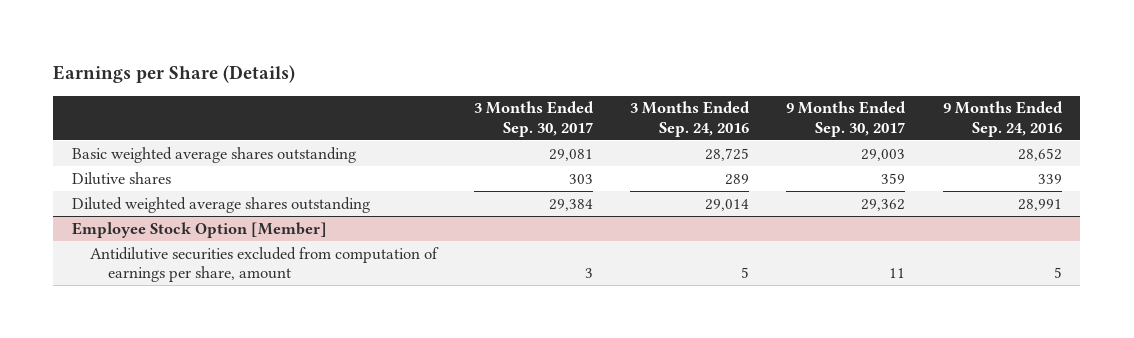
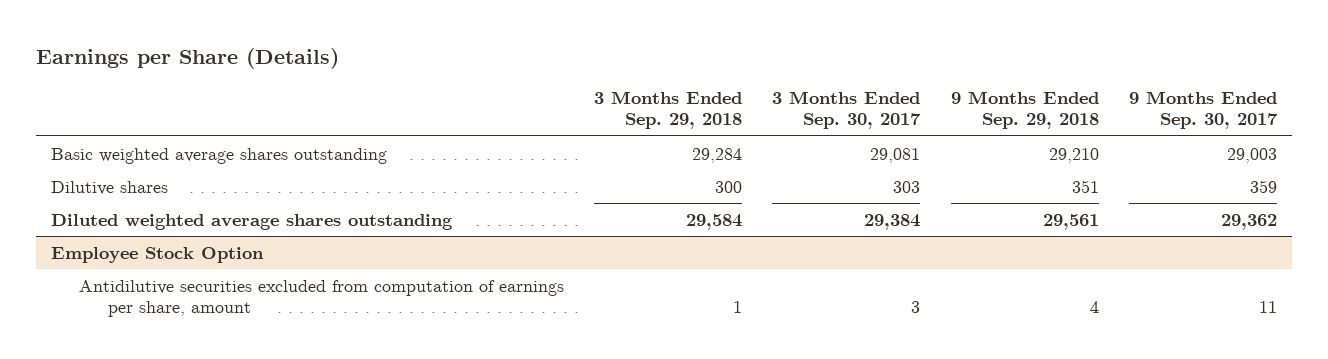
- | 3 Months Ended Sep. 30, 2017 | 3 Months Ended Sep. 24, 2016 | 9 Months Ended Sep. 30, 2017 | 9 Months Ended Sep. 24, 2016
+ | 3 Months Ended Sep. 29, 2018 | 3 Months Ended Sep. 30, 2017 | 9 Months Ended Sep. 29, 2018 | 9 Months Ended Sep. 30, 2017
- Employee Stock Option [Member]
+ Employee Stock Option

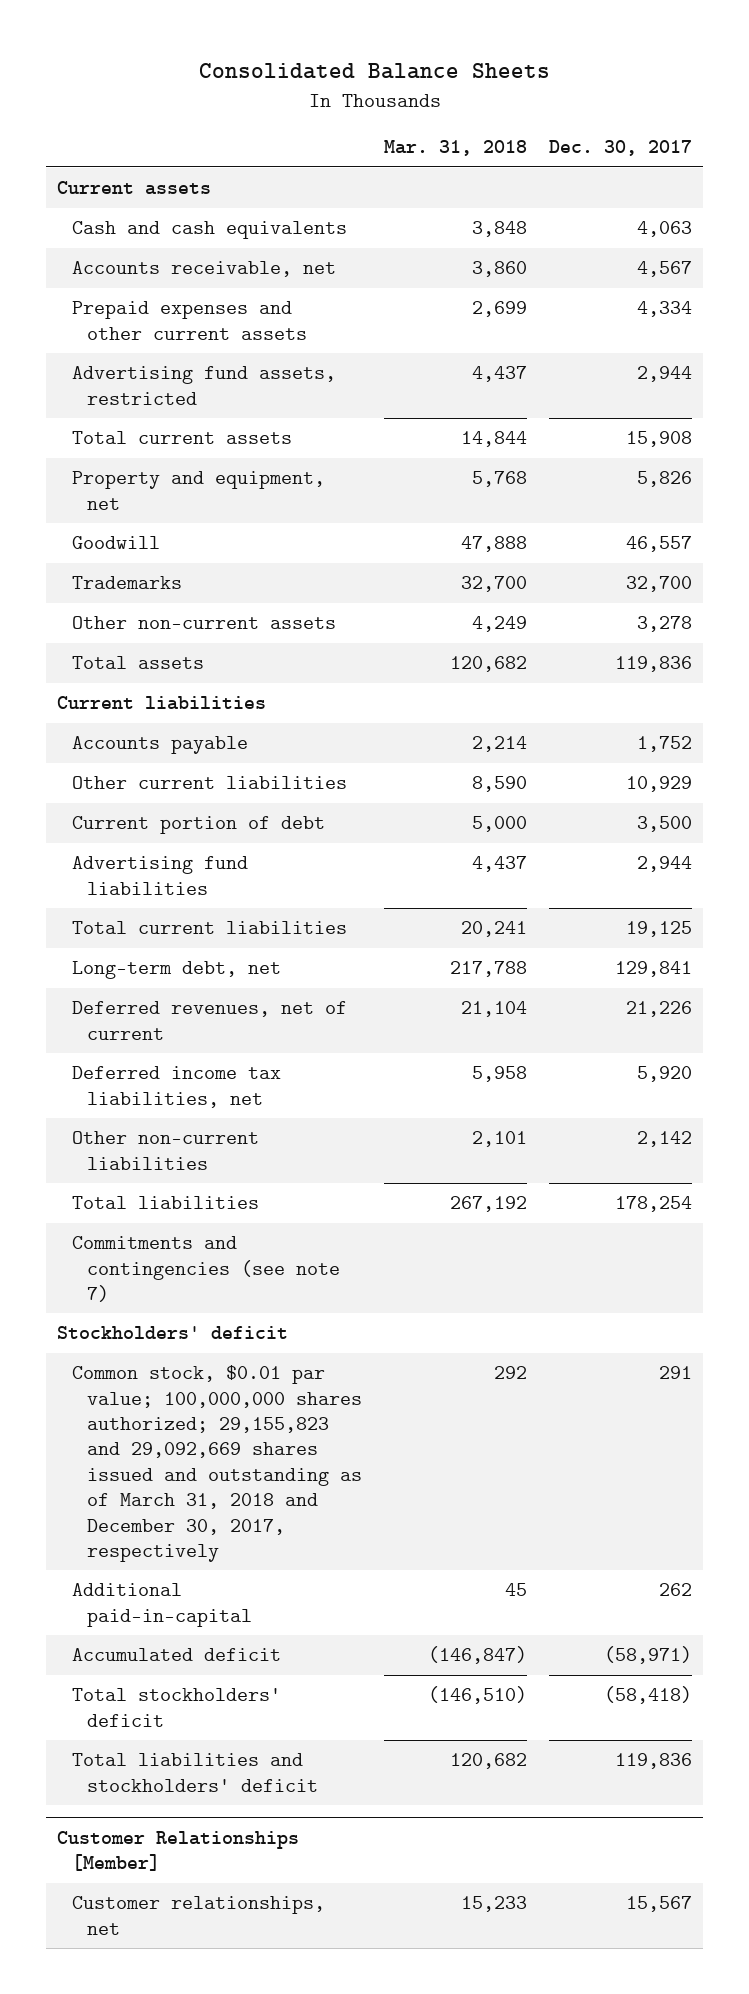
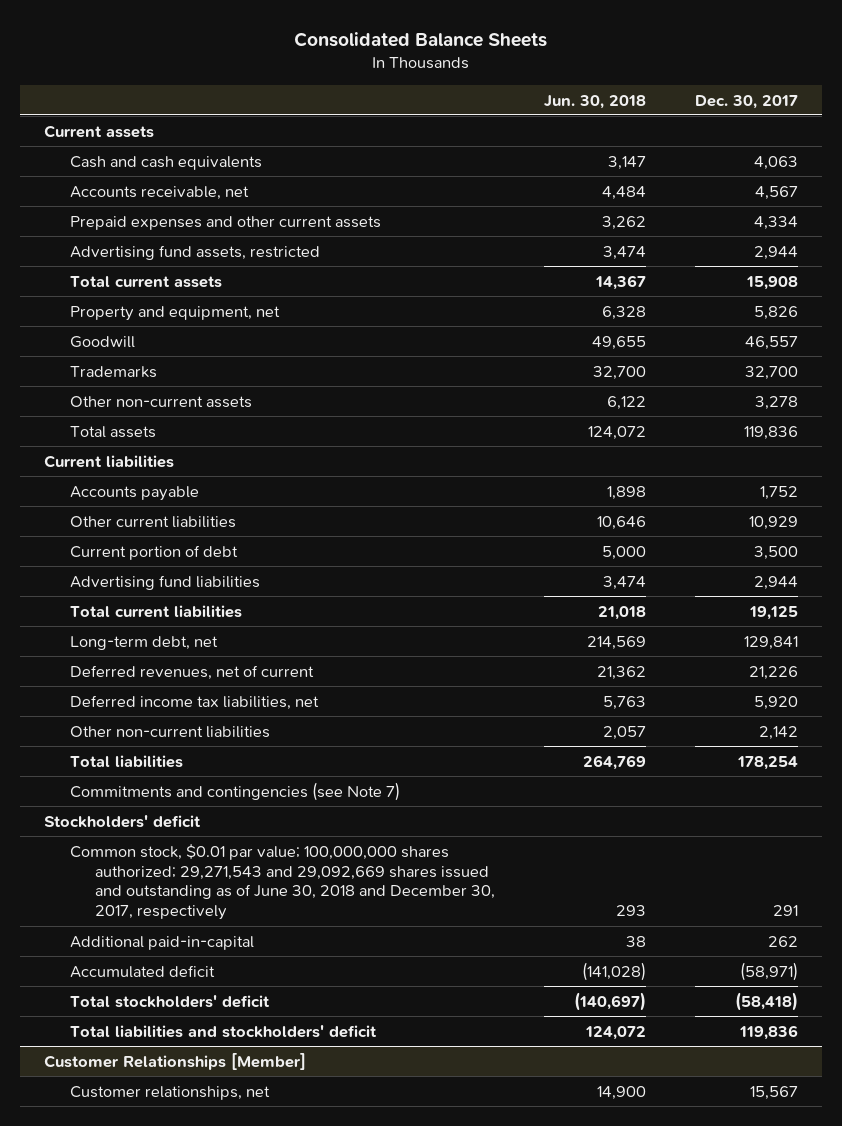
- | Mar. 31, 2018 | Dec. 30, 2017
+ | Jun. 30, 2018 | Dec. 30, 2017
- Commitments and contingencies (see note 7)
+ Commitments and contingencies (see Note 7)
- Common stock, $0.01 par value; 100,000,000 shares authorized; 29,155,823 and 29,092,669 shares issued and outstanding as of March 31, 2018 and December 30, 2017, respectively | 292 | 291
+ Common stock, $0.01 par value; 100,000,000 shares authorized; 29,271,543 and 29,092,669 shares issued and outstanding as of June 30, 2018 and December 30, 2017, respectively | 293 | 291

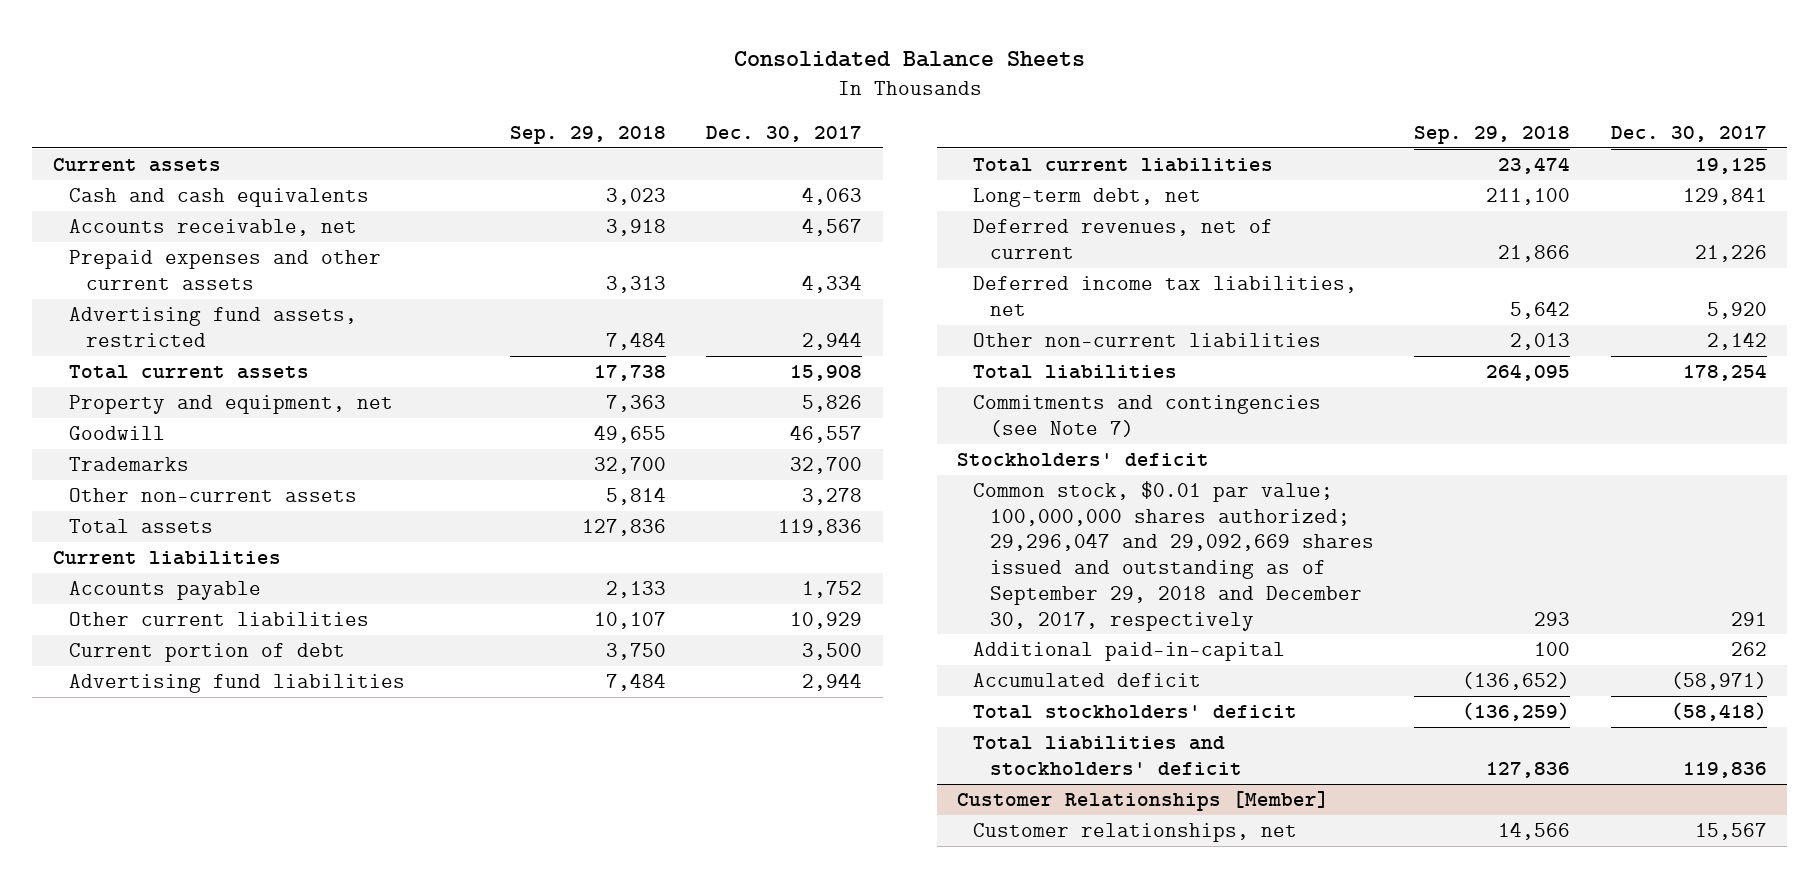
- | Jun. 30, 2018 | Dec. 30, 2017
+ | Sep. 29, 2018 | Dec. 30, 2017
- Common stock, $0.01 par value; 100,000,000 shares authorized; 29,271,543 and 29,092,669 shares issued and outstanding as of June 30, 2018 and December 30, 2017, respectively | 293 | 291
+ Common stock, $0.01 par value; 100,000,000 shares authorized; 29,296,047 and 29,092,669 shares issued and outstanding as of September 29, 2018 and December 30, 2017, respectively | 293 | 291

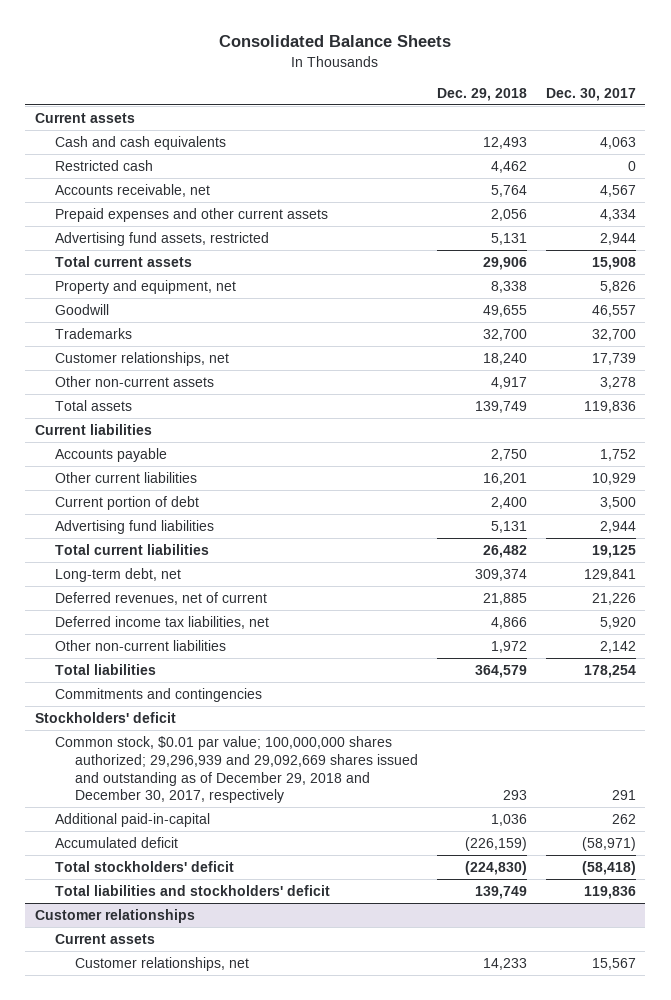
- | Sep. 29, 2018 | Dec. 30, 2017
+ | Dec. 29, 2018 | Dec. 30, 2017
+ Restricted cash | 4,462 | 0
+ Customer relationships, net | 18,240 | 17,739
- Commitments and contingencies (see Note 7)
+ Commitments and contingencies
- Common stock, $0.01 par value; 100,000,000 shares authorized; 29,296,047 and 29,092,669 shares issued and outstanding as of September 29, 2018 and December 30, 2017, respectively | 293 | 291
+ Common stock, $0.01 par value; 100,000,000 shares authorized; 29,296,939 and 29,092,669 shares issued and outstanding as of December 29, 2018 and December 30, 2017, respectively | 293 | 291
- Customer Relationships [Member]
+ Customer relationships
+ Current assets

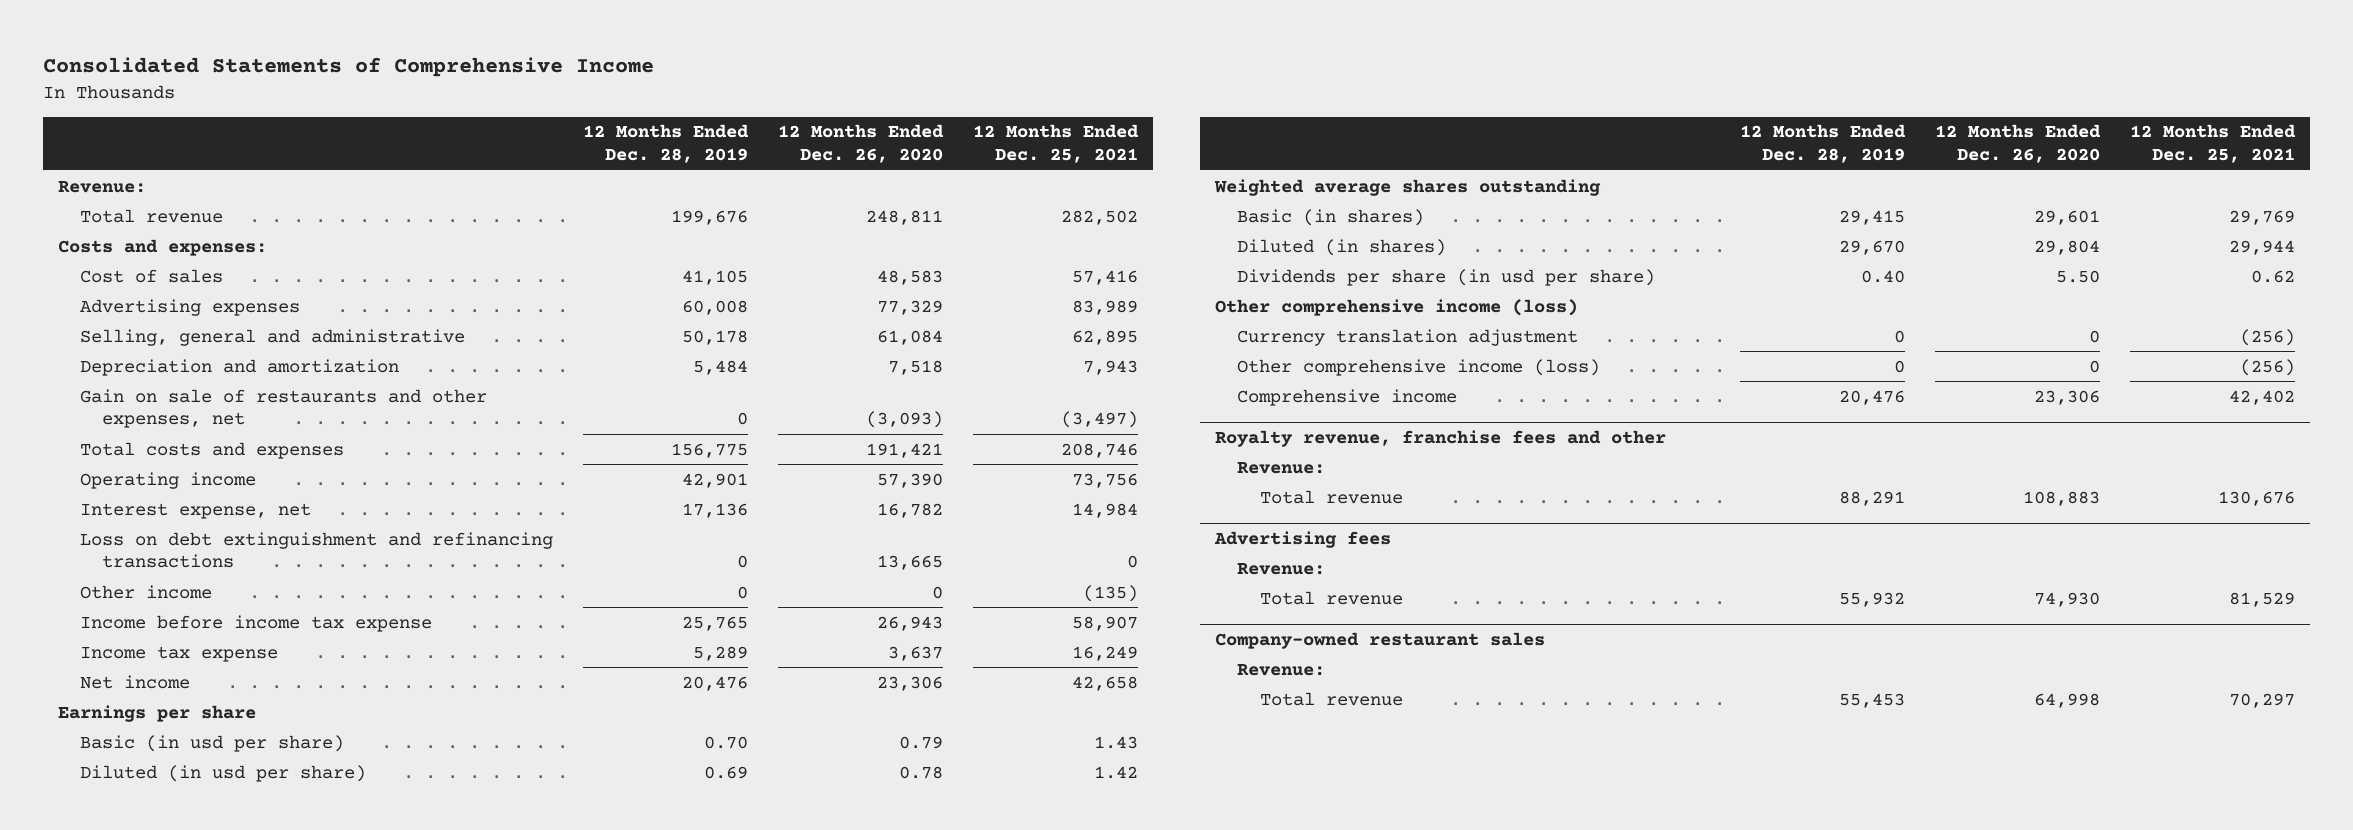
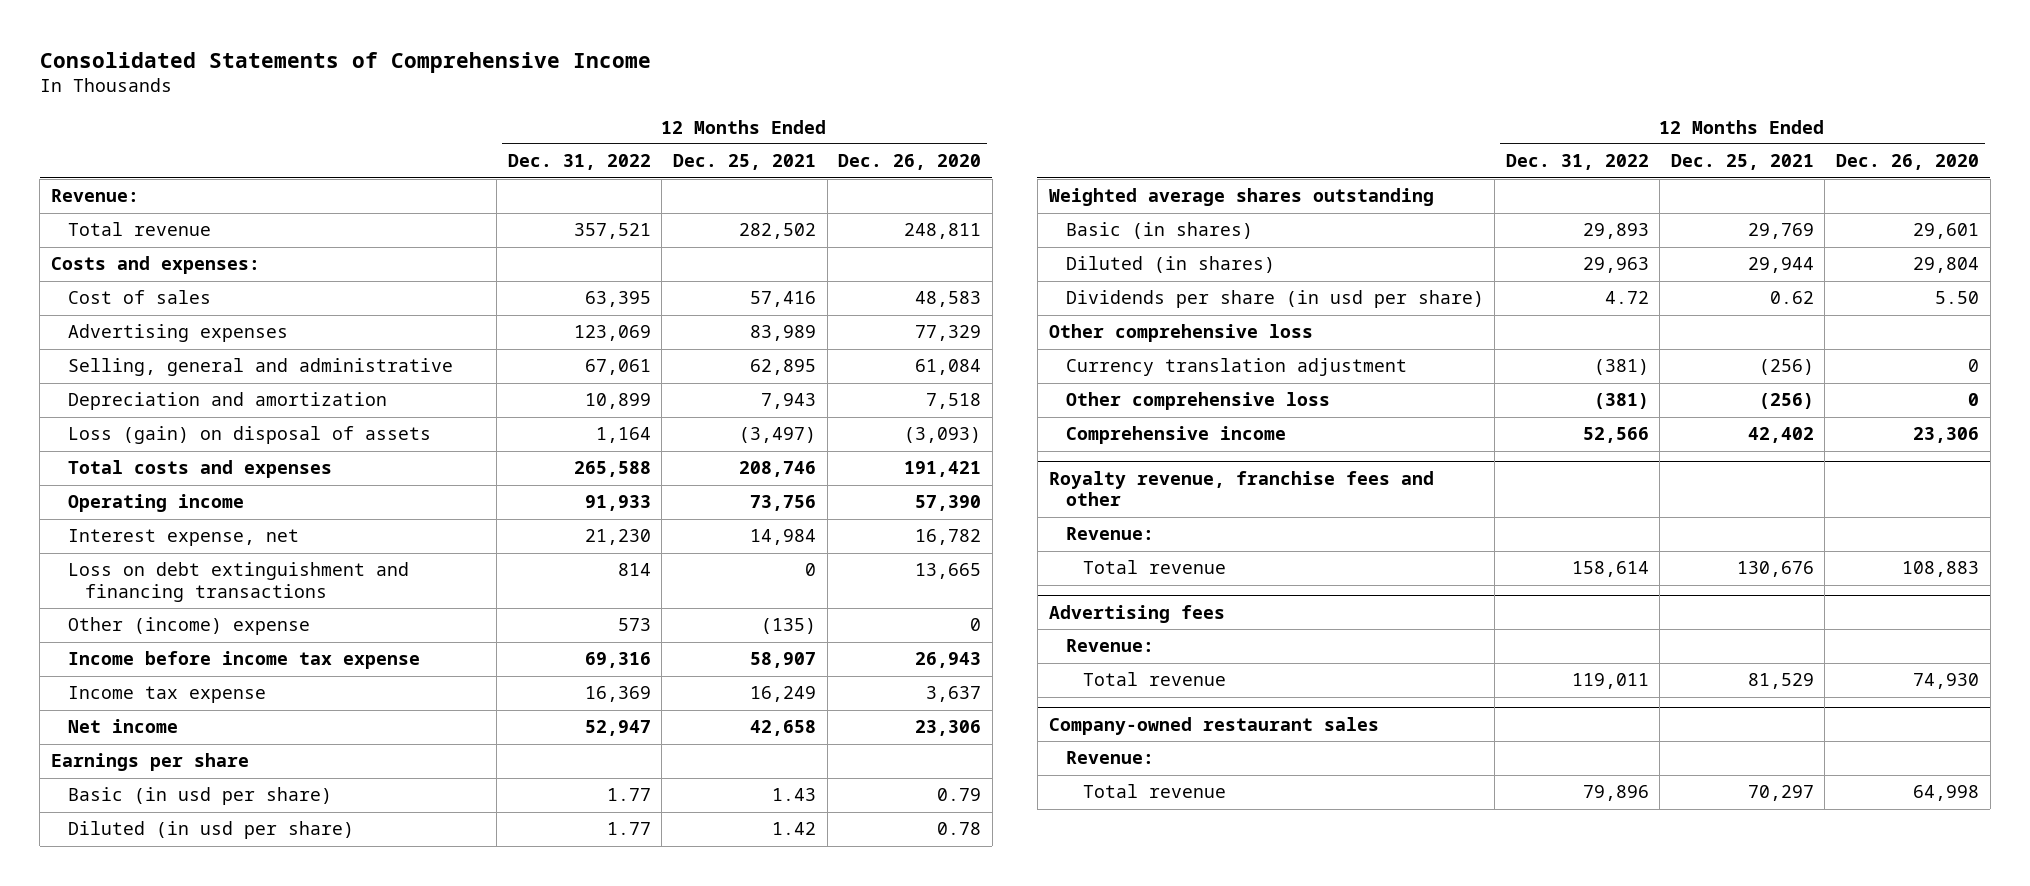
- | 12 Months Ended Dec. 28, 2019 | 12 Months Ended Dec. 26, 2020 | 12 Months Ended Dec. 25, 2021
+ | 12 Months Ended Dec. 31, 2022 | 12 Months Ended Dec. 25, 2021 | 12 Months Ended Dec. 26, 2020
- Gain on sale of restaurants and other expenses, net | 0 | (3,093) | (3,497)
+ Loss (gain) on disposal of assets | 1,164 | (3,497) | (3,093)
- Loss on debt extinguishment and refinancing transactions | 0 | 13,665 | 0
- Other income | 0 | 0 | (135)
+ Loss on debt extinguishment and financing transactions | 814 | 0 | 13,665
+ Other (income) expense | 573 | (135) | 0
- Other comprehensive income (loss)
+ Other comprehensive loss
- Other comprehensive income (loss) | 0 | 0 | (256)
+ Other comprehensive loss | (381) | (256) | 0

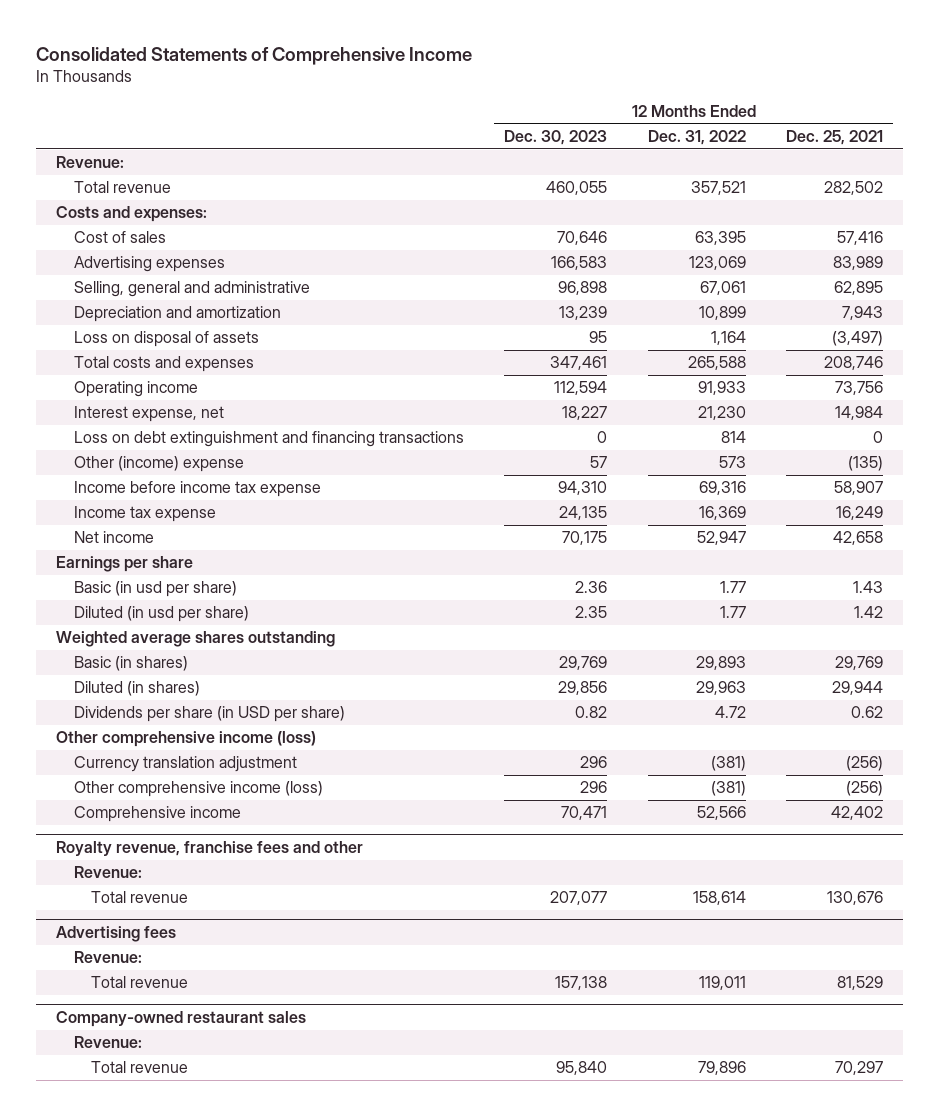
- | 12 Months Ended Dec. 31, 2022 | 12 Months Ended Dec. 25, 2021 | 12 Months Ended Dec. 26, 2020
+ | 12 Months Ended Dec. 30, 2023 | 12 Months Ended Dec. 31, 2022 | 12 Months Ended Dec. 25, 2021
- Loss (gain) on disposal of assets | 1,164 | (3,497) | (3,093)
+ Loss on disposal of assets | 95 | 1,164 | (3,497)
- Dividends per share (in usd per share) | 4.72 | 0.62 | 5.50
- Other comprehensive loss
+ Dividends per share (in USD per share) | 0.82 | 4.72 | 0.62
+ Other comprehensive income (loss)
- Other comprehensive loss | (381) | (256) | 0
+ Other comprehensive income (loss) | 296 | (381) | (256)

